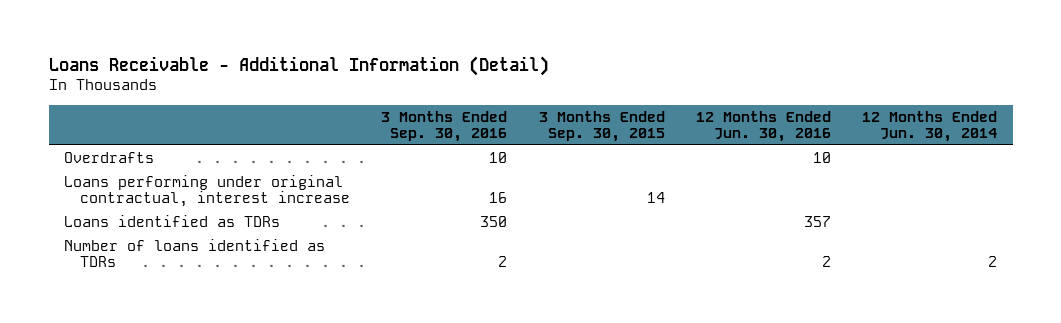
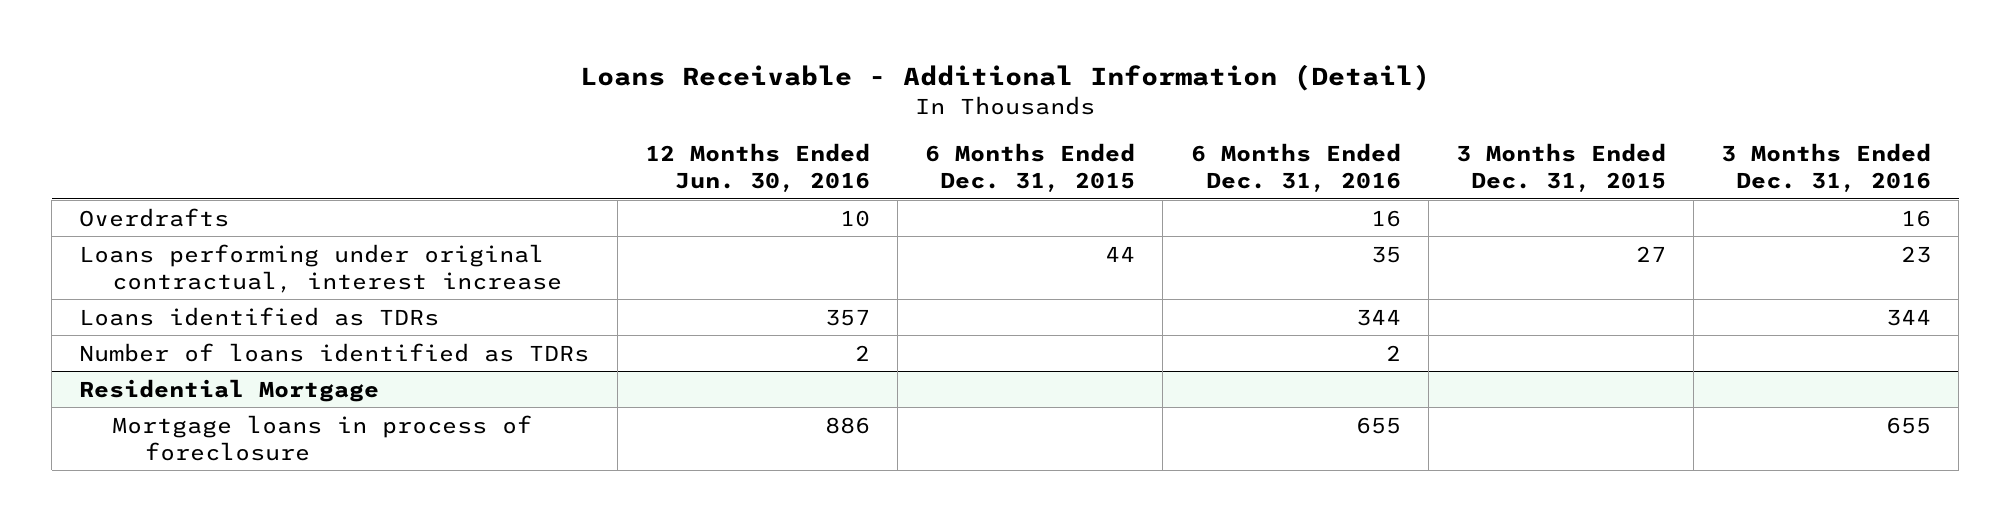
- | 3 Months Ended Sep. 30, 2016 | 3 Months Ended Sep. 30, 2015 | 12 Months Ended Jun. 30, 2016 | 12 Months Ended Jun. 30, 2014
+ | 12 Months Ended Jun. 30, 2016 | 6 Months Ended Dec. 31, 2015 | 6 Months Ended Dec. 31, 2016 | 3 Months Ended Dec. 31, 2015 | 3 Months Ended Dec. 31, 2016
+ Residential Mortgage
+ Mortgage loans in process of foreclosure | 886 | | 655 | | 655

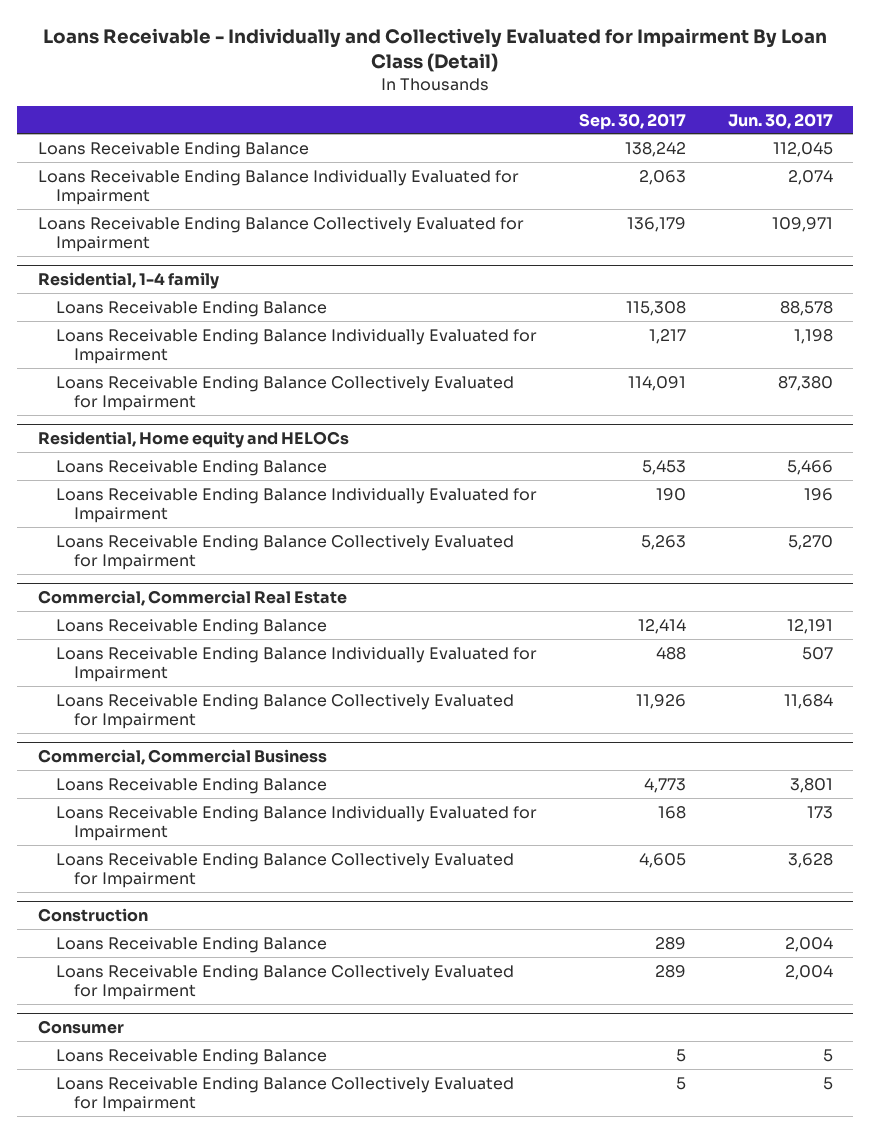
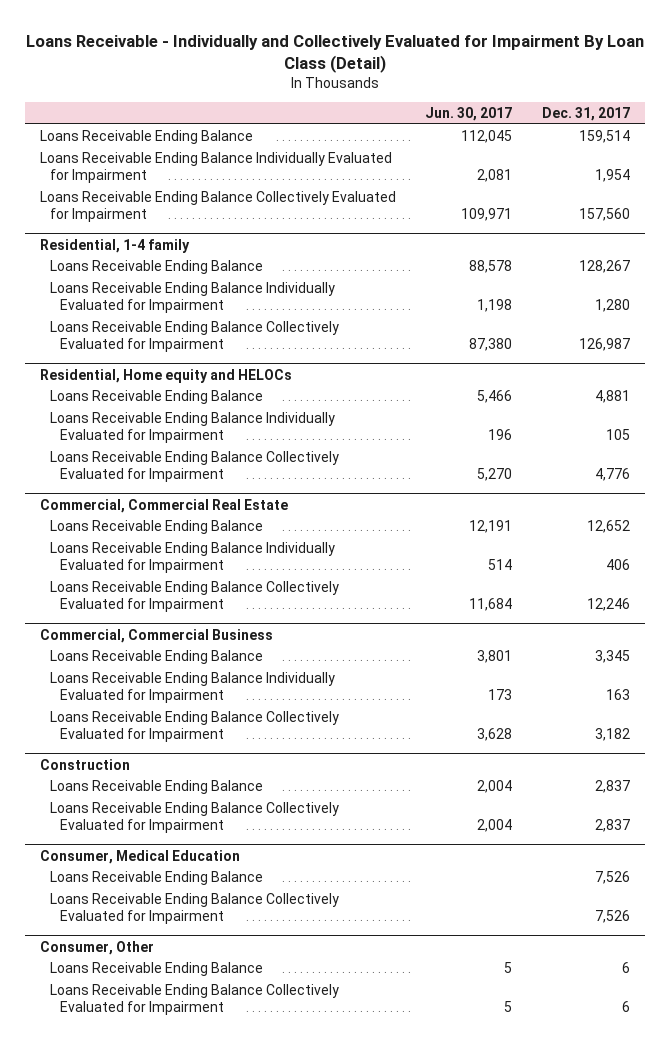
- | Sep. 30, 2017 | Jun. 30, 2017
+ | Jun. 30, 2017 | Dec. 31, 2017
- Loans Receivable Ending Balance Individually Evaluated for Impairment | 2,063 | 2,074
+ Loans Receivable Ending Balance Individually Evaluated for Impairment | 2,081 | 1,954
@ Commercial, Commercial Real Estate
- Loans Receivable Ending Balance Individually Evaluated for Impairment | 488 | 507
+ Loans Receivable Ending Balance Individually Evaluated for Impairment | 514 | 406
- Consumer
+ Consumer, Medical Education
+ Loans Receivable Ending Balance | | 7,526
+ Loans Receivable Ending Balance Collectively Evaluated for Impairment | | 7,526
+ Consumer, Other

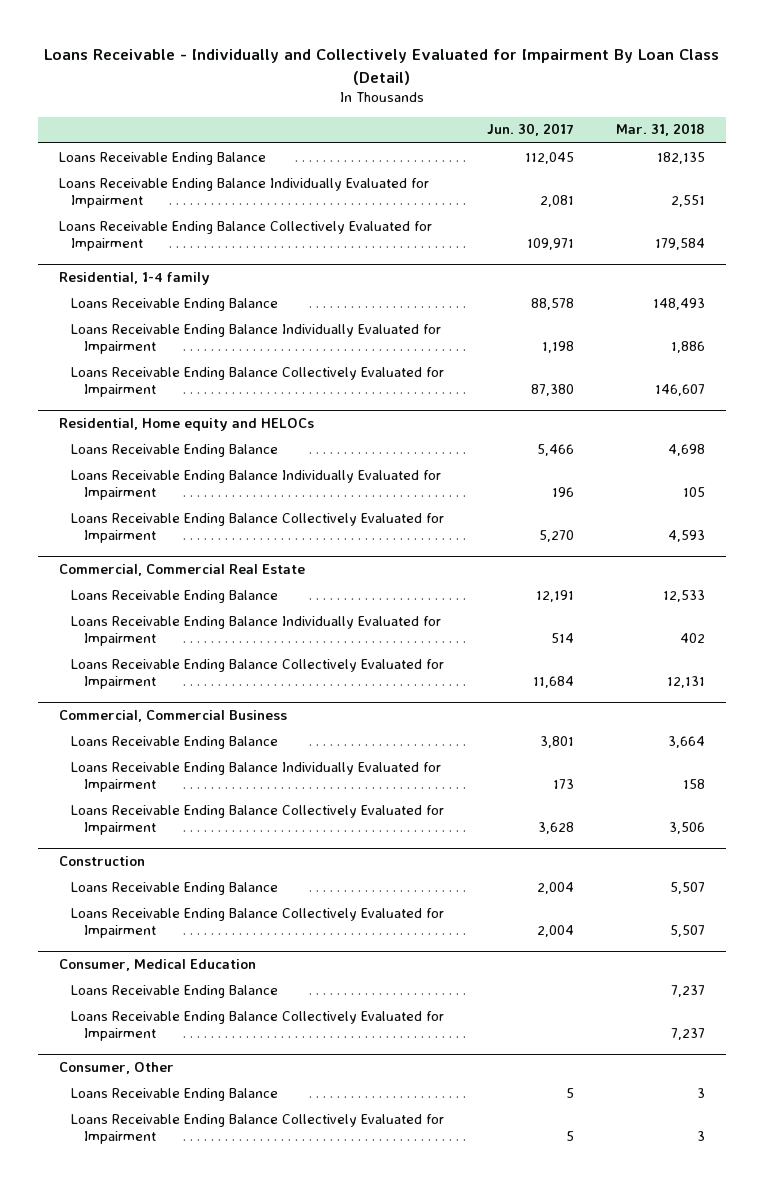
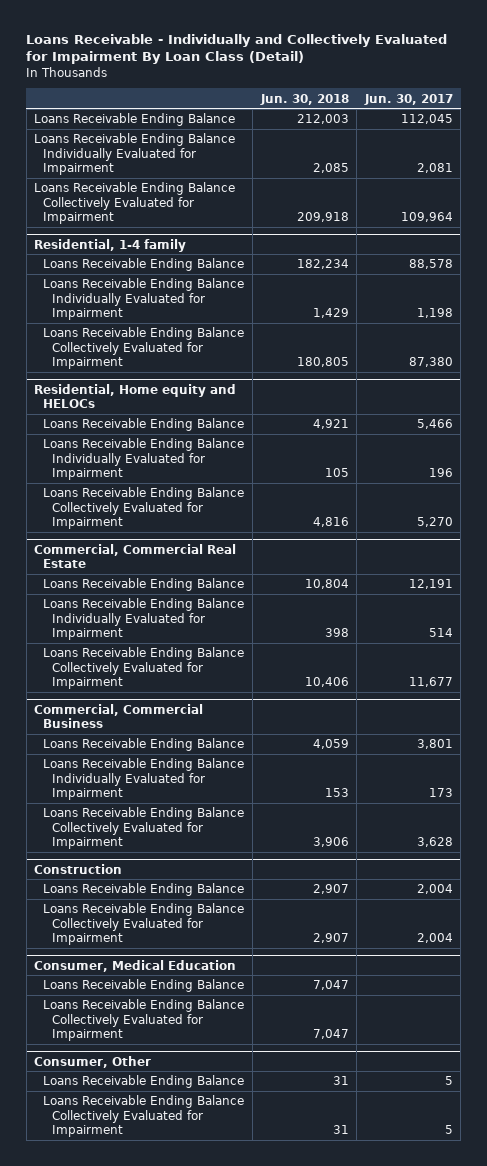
- | Jun. 30, 2017 | Mar. 31, 2018
+ | Jun. 30, 2018 | Jun. 30, 2017
- Loans Receivable Ending Balance Collectively Evaluated for Impairment | 109,971 | 179,584
+ Loans Receivable Ending Balance Collectively Evaluated for Impairment | 209,918 | 109,964
@ Commercial, Commercial Real Estate
- Loans Receivable Ending Balance Collectively Evaluated for Impairment | 11,684 | 12,131
+ Loans Receivable Ending Balance Collectively Evaluated for Impairment | 10,406 | 11,677

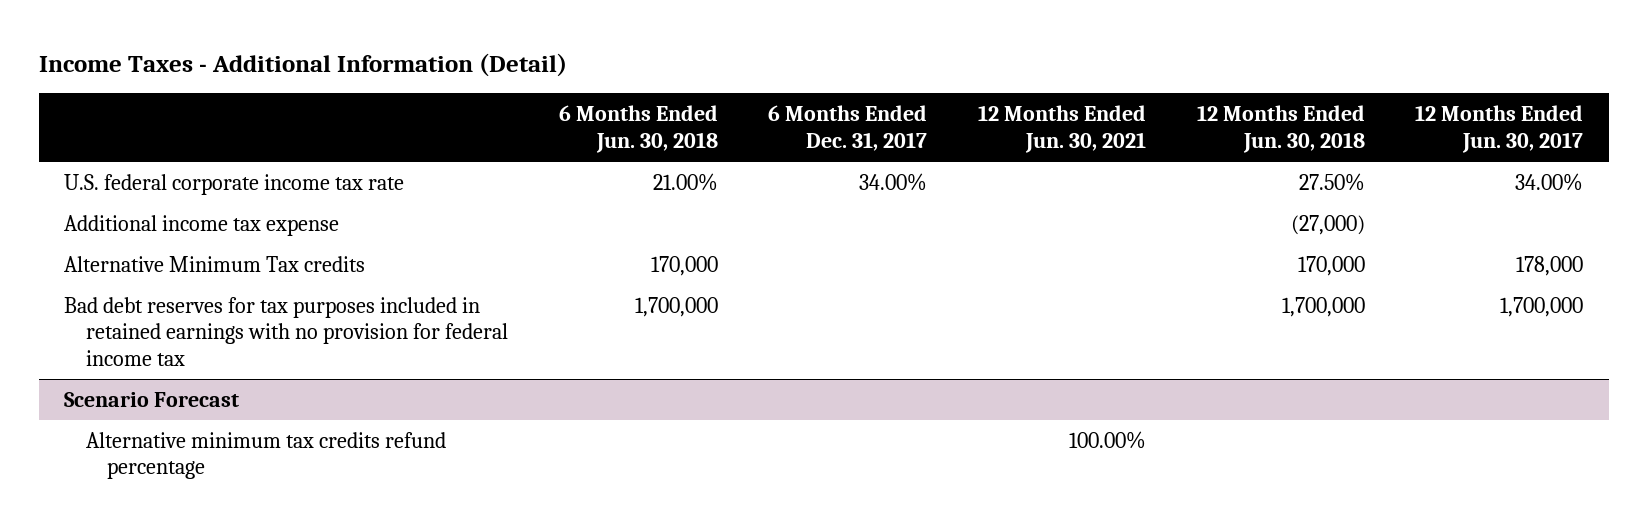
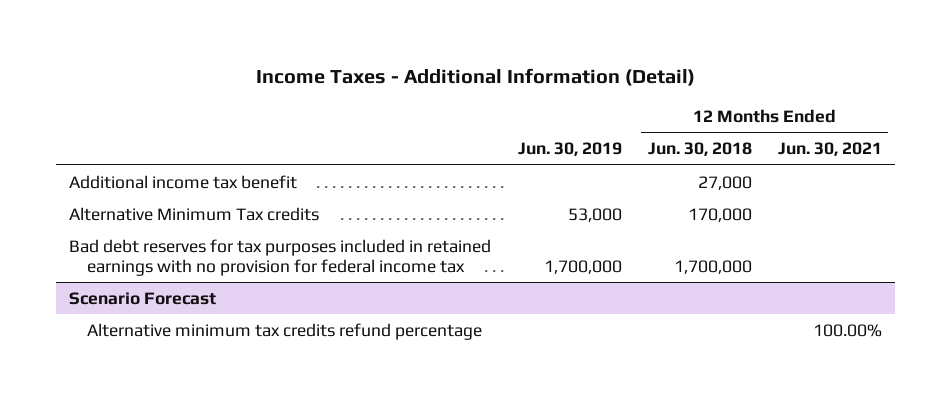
- | 6 Months Ended Jun. 30, 2018 | 6 Months Ended Dec. 31, 2017 | 12 Months Ended Jun. 30, 2021 | 12 Months Ended Jun. 30, 2018 | 12 Months Ended Jun. 30, 2017
+ | Jun. 30, 2019 | 12 Months Ended Jun. 30, 2018 | 12 Months Ended Jun. 30, 2021
- U.S. federal corporate income tax rate | 21.00% | 34.00% | | 27.50% | 34.00%
- Additional income tax expense | | | | (27,000) |
+ Additional income tax benefit | | 27,000 |

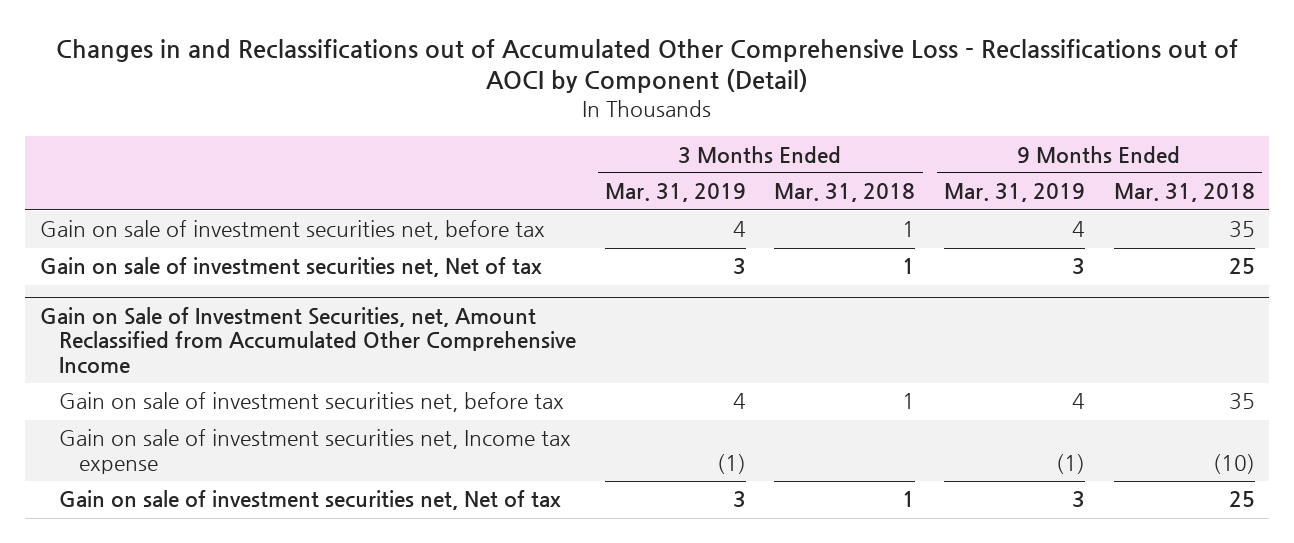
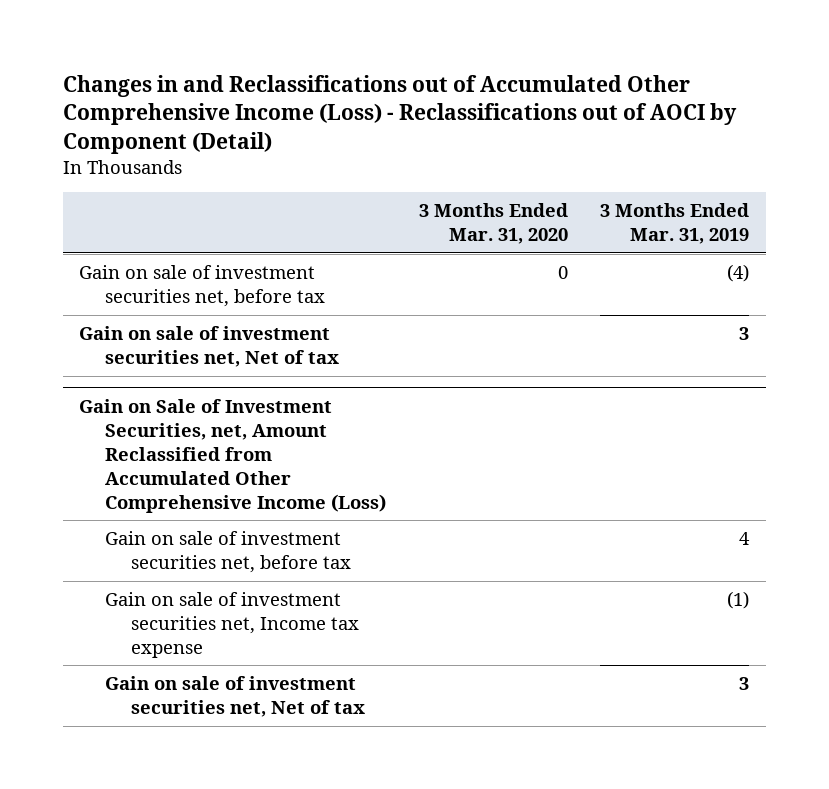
- Changes in and Reclassifications out of Accumulated Other Comprehensive Loss - Reclassifications out of AOCI by Component (Detail)
+ Changes in and Reclassifications out of Accumulated Other Comprehensive Income (Loss) - Reclassifications out of AOCI by Component (Detail)
- | 3 Months Ended Mar. 31, 2019 | 3 Months Ended Mar. 31, 2018 | 9 Months Ended Mar. 31, 2019 | 9 Months Ended Mar. 31, 2018
+ | 3 Months Ended Mar. 31, 2020 | 3 Months Ended Mar. 31, 2019
- Gain on sale of investment securities net, before tax | 4 | 1 | 4 | 35
+ Gain on sale of investment securities net, before tax | 0 | (4)
- Gain on Sale of Investment Securities, net, Amount Reclassified from Accumulated Other Comprehensive Income
+ Gain on Sale of Investment Securities, net, Amount Reclassified from Accumulated Other Comprehensive Income (Loss)

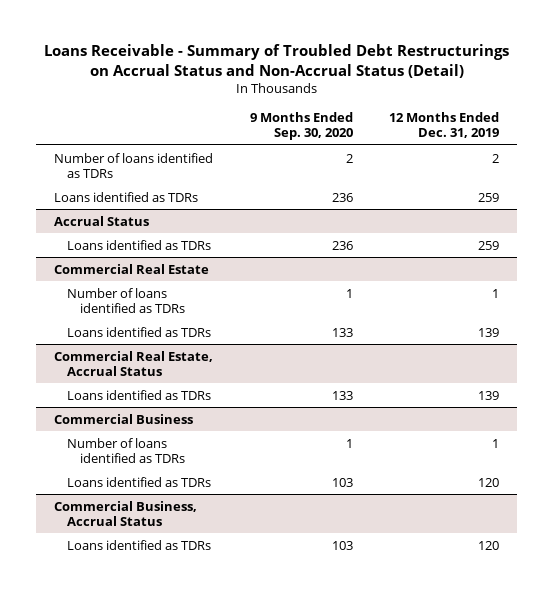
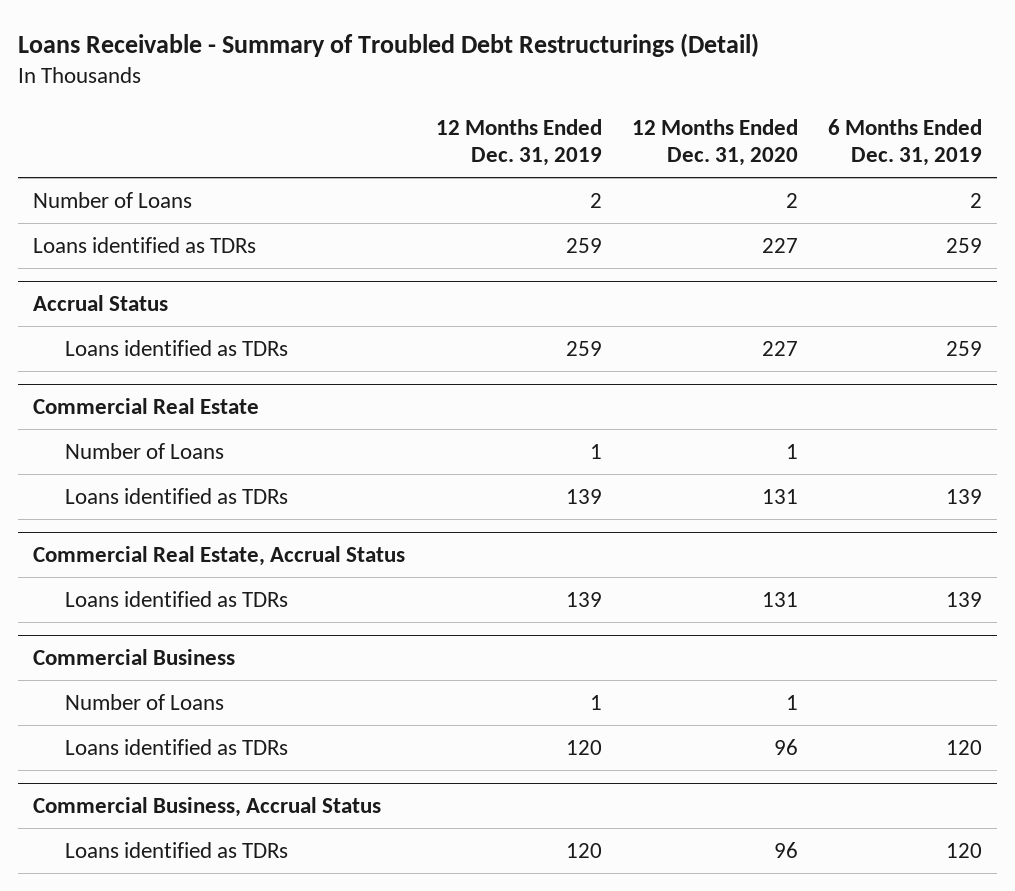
- Loans Receivable - Summary of Troubled Debt Restructurings on Accrual Status and Non-Accrual Status (Detail)
+ Loans Receivable - Summary of Troubled Debt Restructurings (Detail)
- | 9 Months Ended Sep. 30, 2020 | 12 Months Ended Dec. 31, 2019
+ | 12 Months Ended Dec. 31, 2019 | 12 Months Ended Dec. 31, 2020 | 6 Months Ended Dec. 31, 2019
- Number of loans identified as TDRs | 2 | 2
+ Number of Loans | 2 | 2 | 2
@ Commercial Real Estate
- Number of loans identified as TDRs | 1 | 1
+ Number of Loans | 1 | 1 |
@ Commercial Business
- Number of loans identified as TDRs | 1 | 1
+ Number of Loans | 1 | 1 |

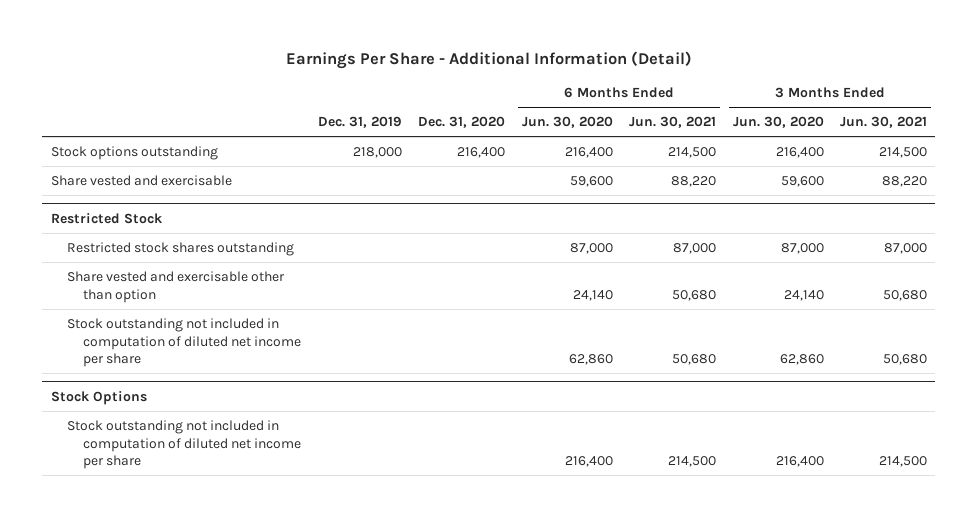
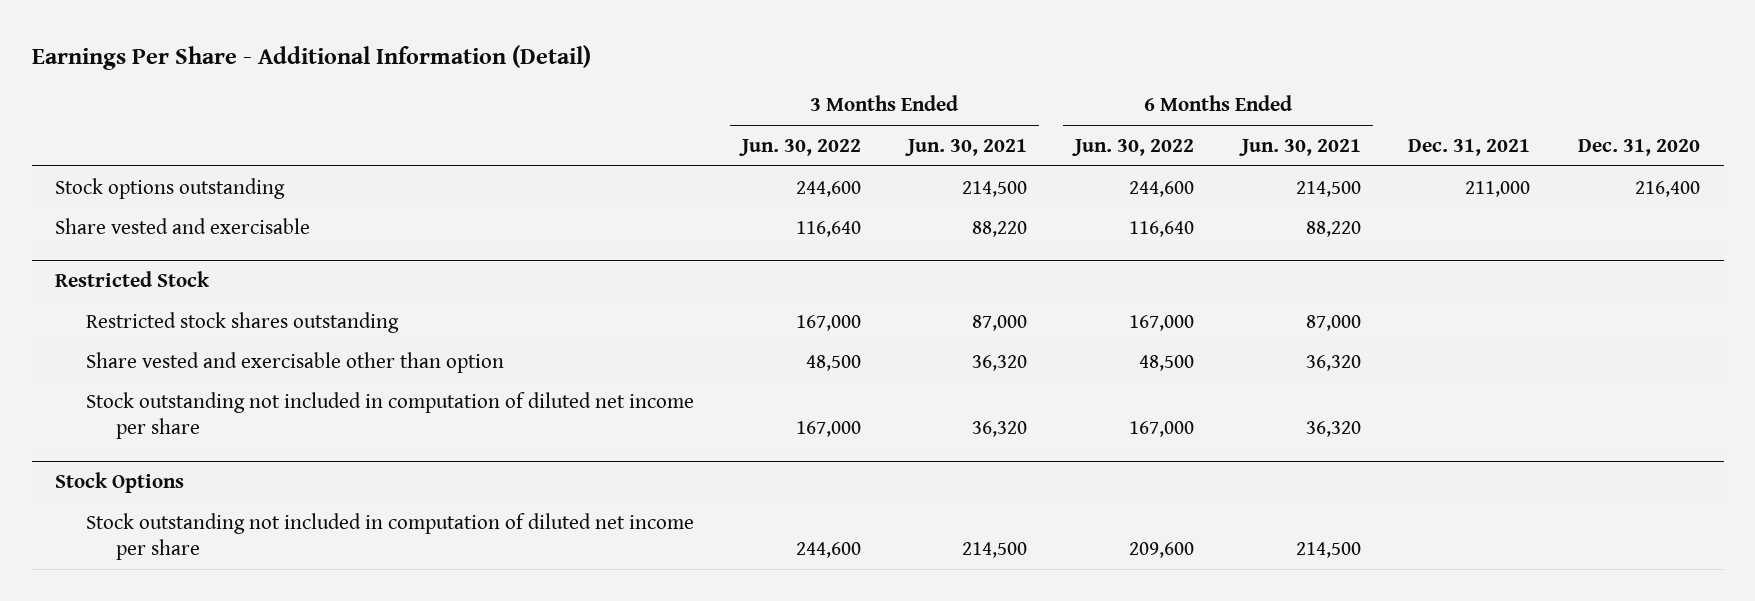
- | Dec. 31, 2019 | Dec. 31, 2020 | 6 Months Ended Jun. 30, 2020 | 6 Months Ended Jun. 30, 2021 | 3 Months Ended Jun. 30, 2020 | 3 Months Ended Jun. 30, 2021
+ | 3 Months Ended Jun. 30, 2022 | 3 Months Ended Jun. 30, 2021 | 6 Months Ended Jun. 30, 2022 | 6 Months Ended Jun. 30, 2021 | Dec. 31, 2021 | Dec. 31, 2020
@ Restricted Stock
- Share vested and exercisable other than option | | | 24,140 | 50,680 | 24,140 | 50,680
- Stock outstanding not included in computation of diluted net income per share | | | 62,860 | 50,680 | 62,860 | 50,680
+ Share vested and exercisable other than option | 48,500 | 36,320 | 48,500 | 36,320 | |
+ Stock outstanding not included in computation of diluted net income per share | 167,000 | 36,320 | 167,000 | 36,320 | |

